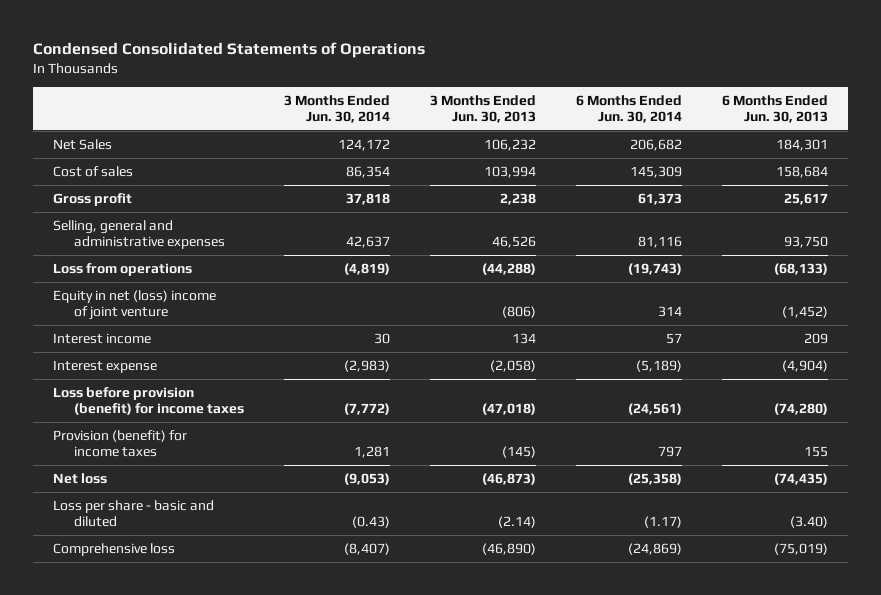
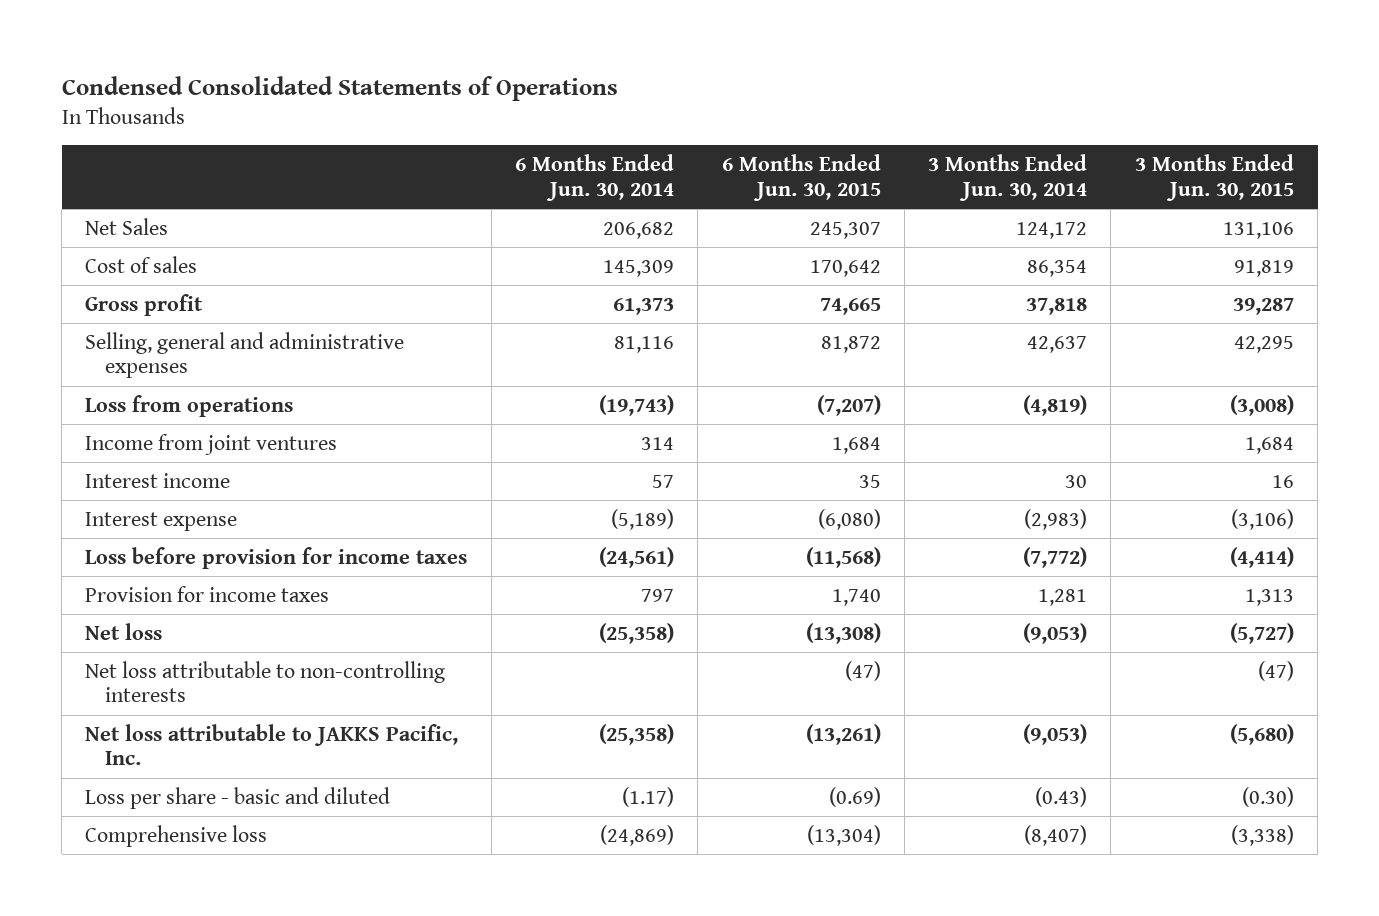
- | 3 Months Ended Jun. 30, 2014 | 3 Months Ended Jun. 30, 2013 | 6 Months Ended Jun. 30, 2014 | 6 Months Ended Jun. 30, 2013
+ | 6 Months Ended Jun. 30, 2014 | 6 Months Ended Jun. 30, 2015 | 3 Months Ended Jun. 30, 2014 | 3 Months Ended Jun. 30, 2015
- Equity in net (loss) income of joint venture | | (806) | 314 | (1,452)
+ Income from joint ventures | 314 | 1,684 | | 1,684
- Loss before provision (benefit) for income taxes | (7,772) | (47,018) | (24,561) | (74,280)
- Provision (benefit) for income taxes | 1,281 | (145) | 797 | 155
+ Loss before provision for income taxes | (24,561) | (11,568) | (7,772) | (4,414)
+ Provision for income taxes | 797 | 1,740 | 1,281 | 1,313
+ Net loss attributable to non-controlling interests | | (47) | | (47)
+ Net loss attributable to JAKKS Pacific, Inc. | (25,358) | (13,261) | (9,053) | (5,680)

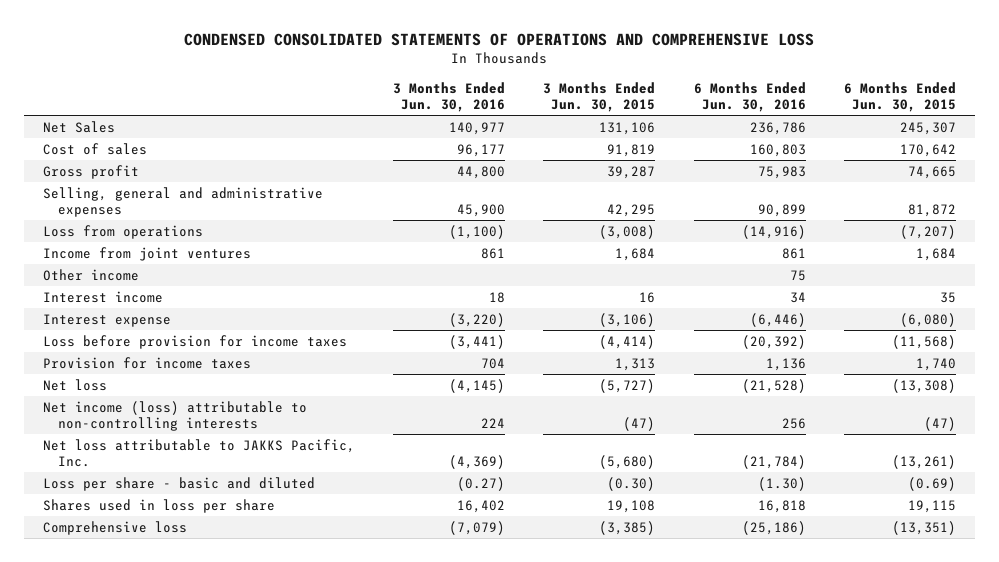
- Condensed Consolidated Statements of Operations
+ CONDENSED CONSOLIDATED STATEMENTS OF OPERATIONS AND COMPREHENSIVE LOSS
- | 6 Months Ended Jun. 30, 2014 | 6 Months Ended Jun. 30, 2015 | 3 Months Ended Jun. 30, 2014 | 3 Months Ended Jun. 30, 2015
+ | 3 Months Ended Jun. 30, 2016 | 3 Months Ended Jun. 30, 2015 | 6 Months Ended Jun. 30, 2016 | 6 Months Ended Jun. 30, 2015
+ Other income | | | 75 |
- Net loss attributable to non-controlling interests | | (47) | | (47)
+ Net income (loss) attributable to non-controlling interests | 224 | (47) | 256 | (47)
- Comprehensive loss | (24,869) | (13,304) | (8,407) | (3,338)
+ Shares used in loss per share | 16,402 | 19,108 | 16,818 | 19,115
+ Comprehensive loss | (7,079) | (3,385) | (25,186) | (13,351)

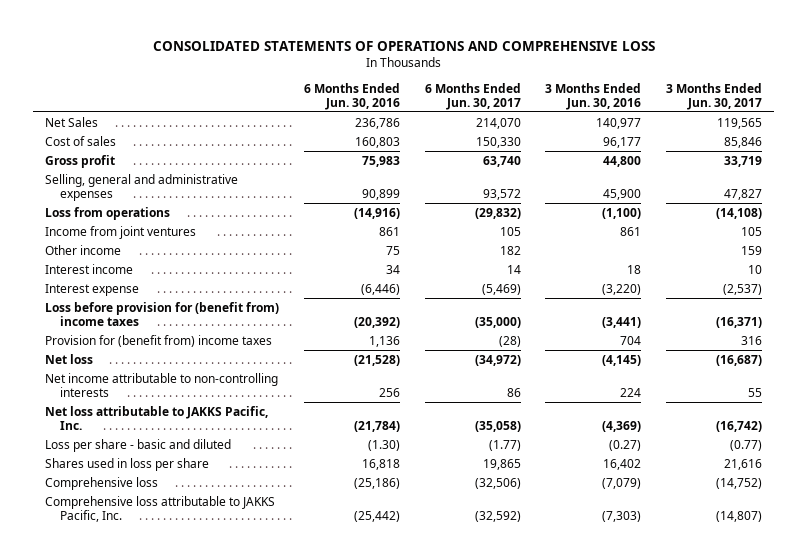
- CONDENSED CONSOLIDATED STATEMENTS OF OPERATIONS AND COMPREHENSIVE LOSS
+ CONSOLIDATED STATEMENTS OF OPERATIONS AND COMPREHENSIVE LOSS
- | 3 Months Ended Jun. 30, 2016 | 3 Months Ended Jun. 30, 2015 | 6 Months Ended Jun. 30, 2016 | 6 Months Ended Jun. 30, 2015
+ | 6 Months Ended Jun. 30, 2016 | 6 Months Ended Jun. 30, 2017 | 3 Months Ended Jun. 30, 2016 | 3 Months Ended Jun. 30, 2017
- Loss before provision for income taxes | (3,441) | (4,414) | (20,392) | (11,568)
- Provision for income taxes | 704 | 1,313 | 1,136 | 1,740
+ Loss before provision for (benefit from) income taxes | (20,392) | (35,000) | (3,441) | (16,371)
+ Provision for (benefit from) income taxes | 1,136 | (28) | 704 | 316
- Net income (loss) attributable to non-controlling interests | 224 | (47) | 256 | (47)
+ Net income attributable to non-controlling interests | 256 | 86 | 224 | 55
+ Comprehensive loss attributable to JAKKS Pacific, Inc. | (25,442) | (32,592) | (7,303) | (14,807)

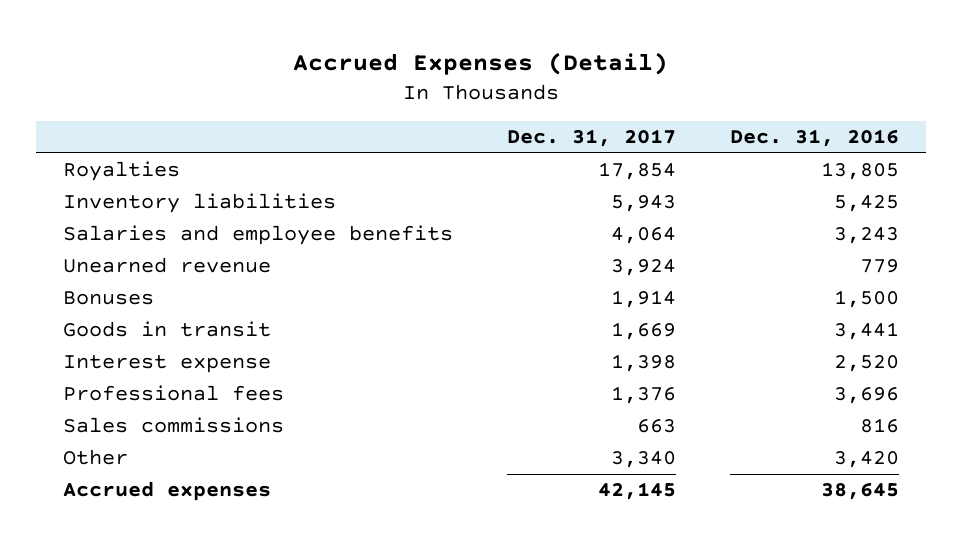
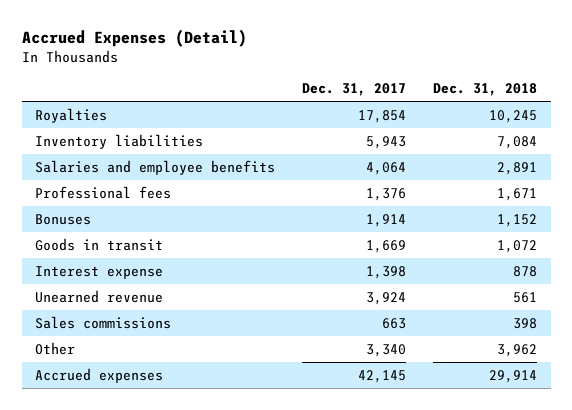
- | Dec. 31, 2017 | Dec. 31, 2016
+ | Dec. 31, 2017 | Dec. 31, 2018
moved up: Professional fees | 1,376 | 1,671
moved down: Unearned revenue | 3,924 | 561

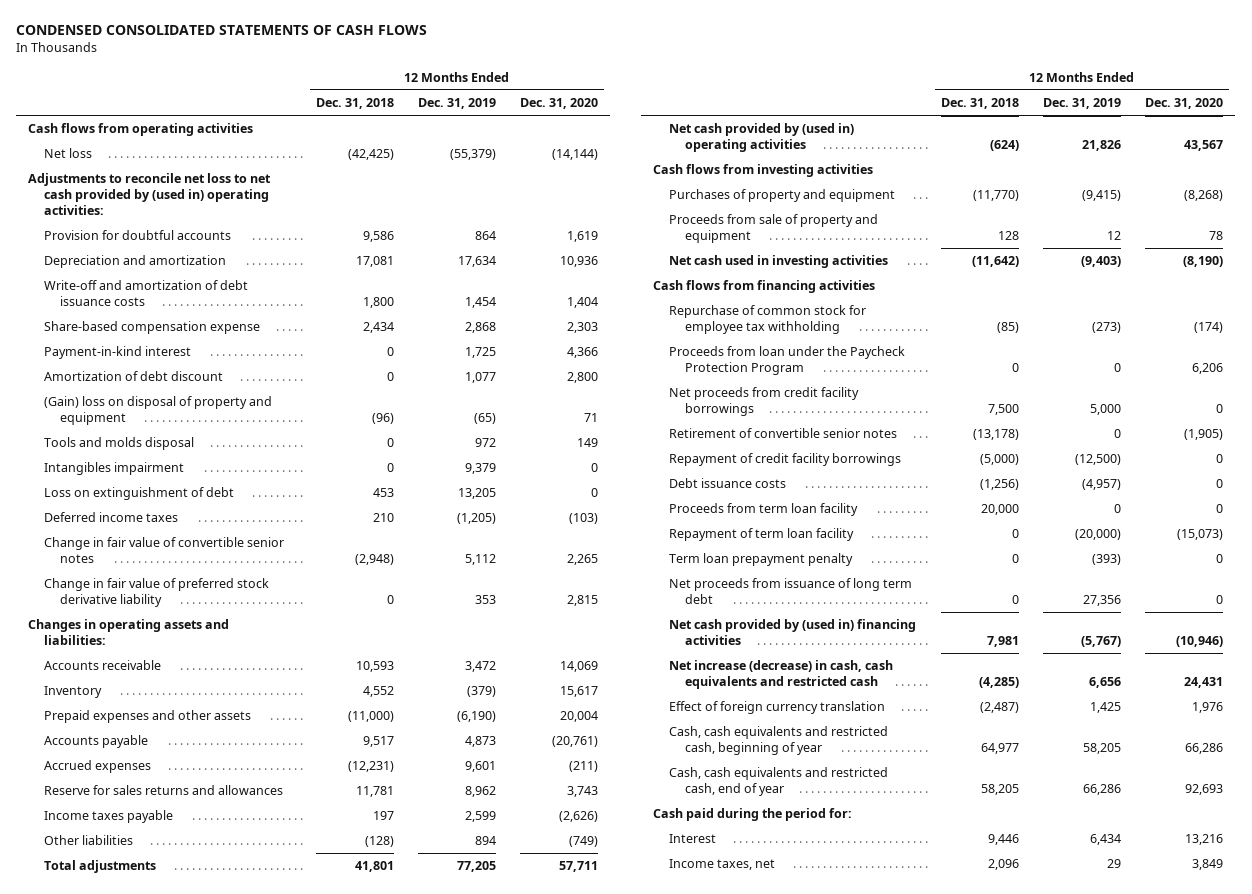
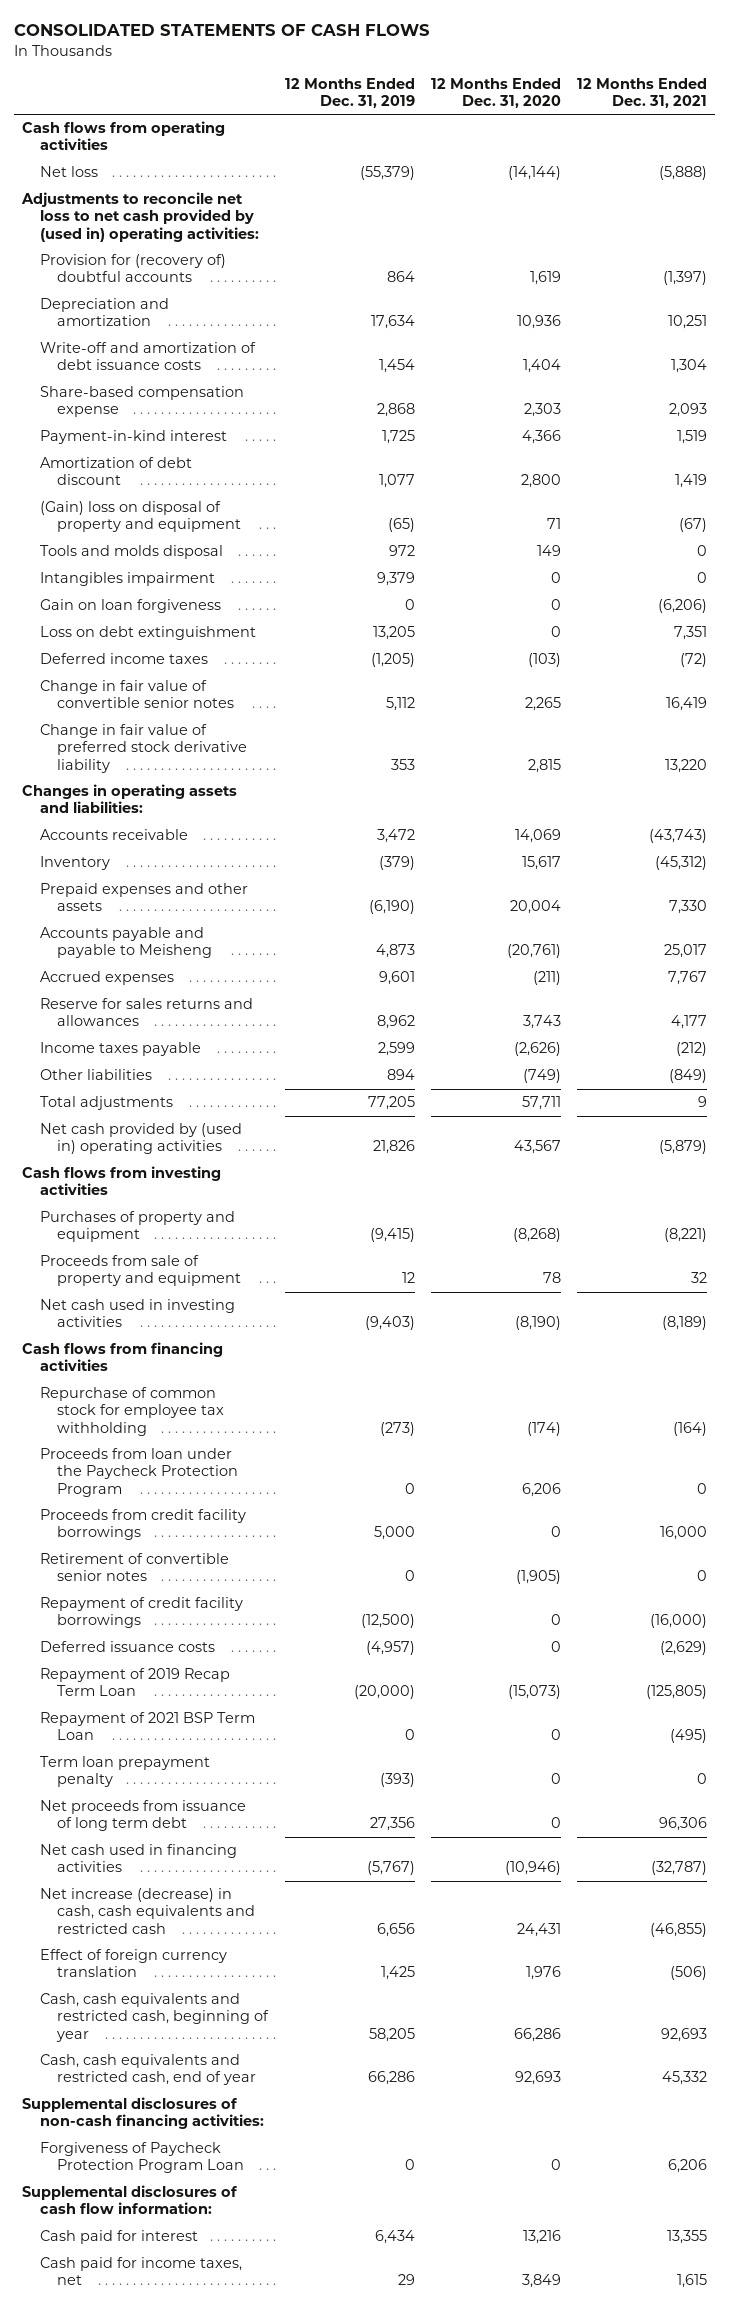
- CONDENSED CONSOLIDATED STATEMENTS OF CASH FLOWS
+ CONSOLIDATED STATEMENTS OF CASH FLOWS
- | 12 Months Ended Dec. 31, 2018 | 12 Months Ended Dec. 31, 2019 | 12 Months Ended Dec. 31, 2020
+ | 12 Months Ended Dec. 31, 2019 | 12 Months Ended Dec. 31, 2020 | 12 Months Ended Dec. 31, 2021
- Provision for doubtful accounts | 9,586 | 864 | 1,619
+ Provision for (recovery of) doubtful accounts | 864 | 1,619 | (1,397)
- Loss on extinguishment of debt | 453 | 13,205 | 0
+ Gain on loan forgiveness | 0 | 0 | (6,206)
+ Loss on debt extinguishment | 13,205 | 0 | 7,351
- Accounts payable | 9,517 | 4,873 | (20,761)
+ Accounts payable and payable to Meisheng | 4,873 | (20,761) | 25,017
- Net proceeds from credit facility borrowings | 7,500 | 5,000 | 0
+ Proceeds from credit facility borrowings | 5,000 | 0 | 16,000
- Debt issuance costs | (1,256) | (4,957) | 0
- Proceeds from term loan facility | 20,000 | 0 | 0
- Repayment of term loan facility | 0 | (20,000) | (15,073)
+ Deferred issuance costs | (4,957) | 0 | (2,629)
+ Repayment of 2019 Recap Term Loan | (20,000) | (15,073) | (125,805)
+ Repayment of 2021 BSP Term Loan | 0 | 0 | (495)
- Net cash provided by (used in) financing activities | 7,981 | (5,767) | (10,946)
+ Net cash used in financing activities | (5,767) | (10,946) | (32,787)
- Cash paid during the period for:
- Interest | 9,446 | 6,434 | 13,216
- Income taxes, net | 2,096 | 29 | 3,849
+ Supplemental disclosures of non-cash financing activities:
+ Forgiveness of Paycheck Protection Program Loan | 0 | 0 | 6,206
+ Supplemental disclosures of cash flow information:
+ Cash paid for interest | 6,434 | 13,216 | 13,355
+ Cash paid for income taxes, net | 29 | 3,849 | 1,615

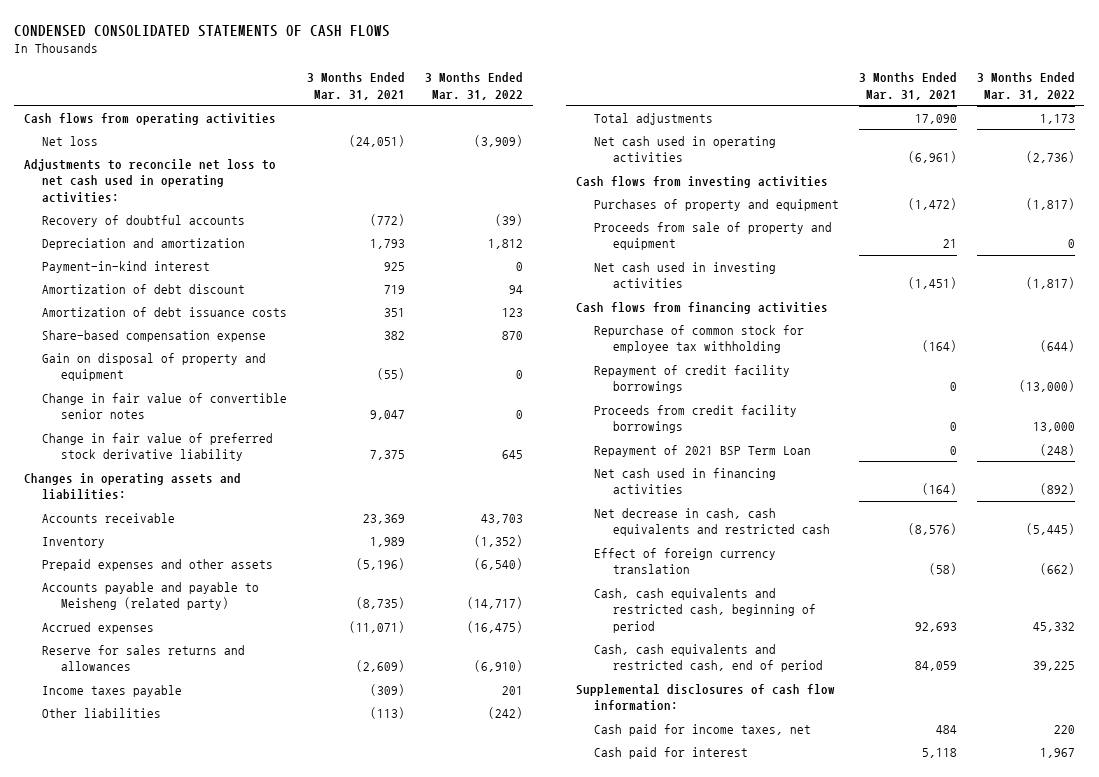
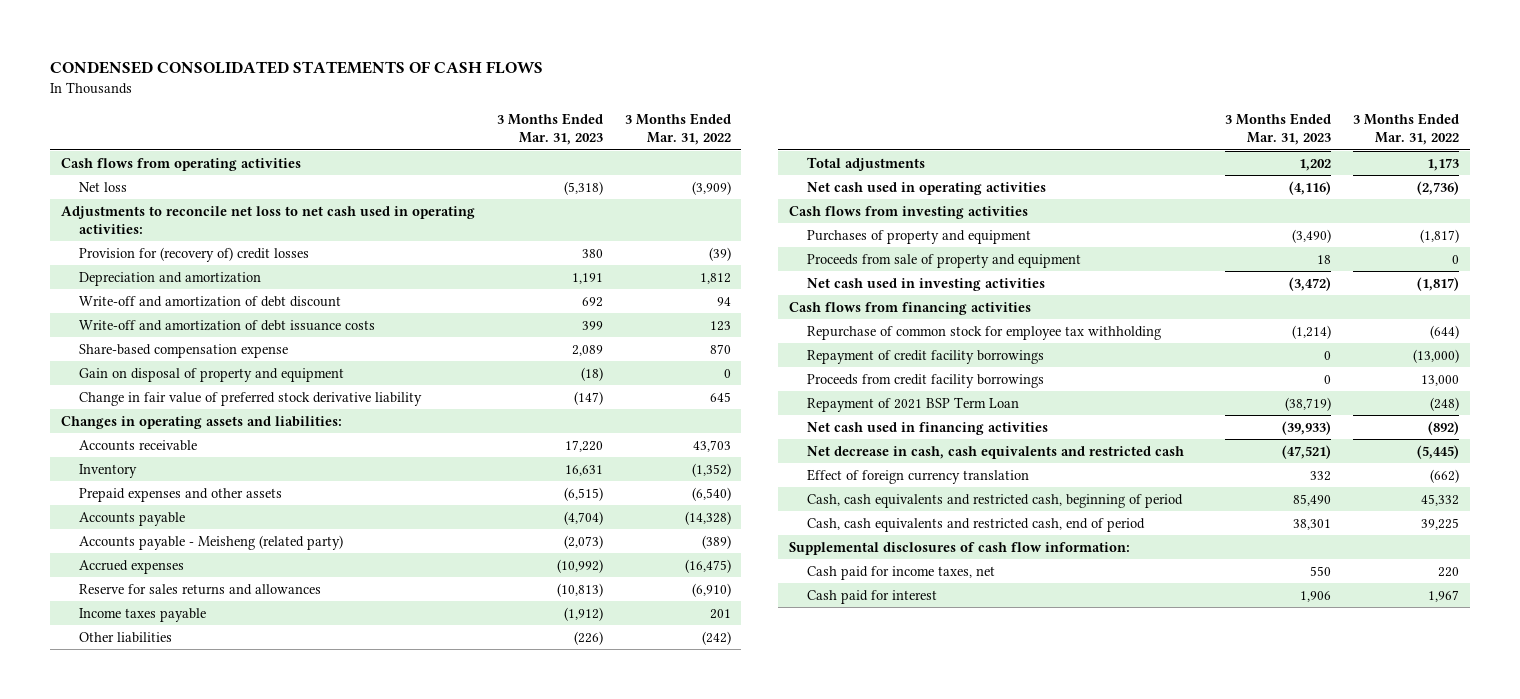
- | 3 Months Ended Mar. 31, 2021 | 3 Months Ended Mar. 31, 2022
+ | 3 Months Ended Mar. 31, 2023 | 3 Months Ended Mar. 31, 2022
- Recovery of doubtful accounts | (772) | (39)
+ Provision for (recovery of) credit losses | 380 | (39)
- Payment-in-kind interest | 925 | 0
- Amortization of debt discount | 719 | 94
- Amortization of debt issuance costs | 351 | 123
+ Write-off and amortization of debt discount | 692 | 94
+ Write-off and amortization of debt issuance costs | 399 | 123
- Change in fair value of convertible senior notes | 9,047 | 0
- Accounts payable and payable to Meisheng (related party) | (8,735) | (14,717)
+ Accounts payable | (4,704) | (14,328)
+ Accounts payable - Meisheng (related party) | (2,073) | (389)

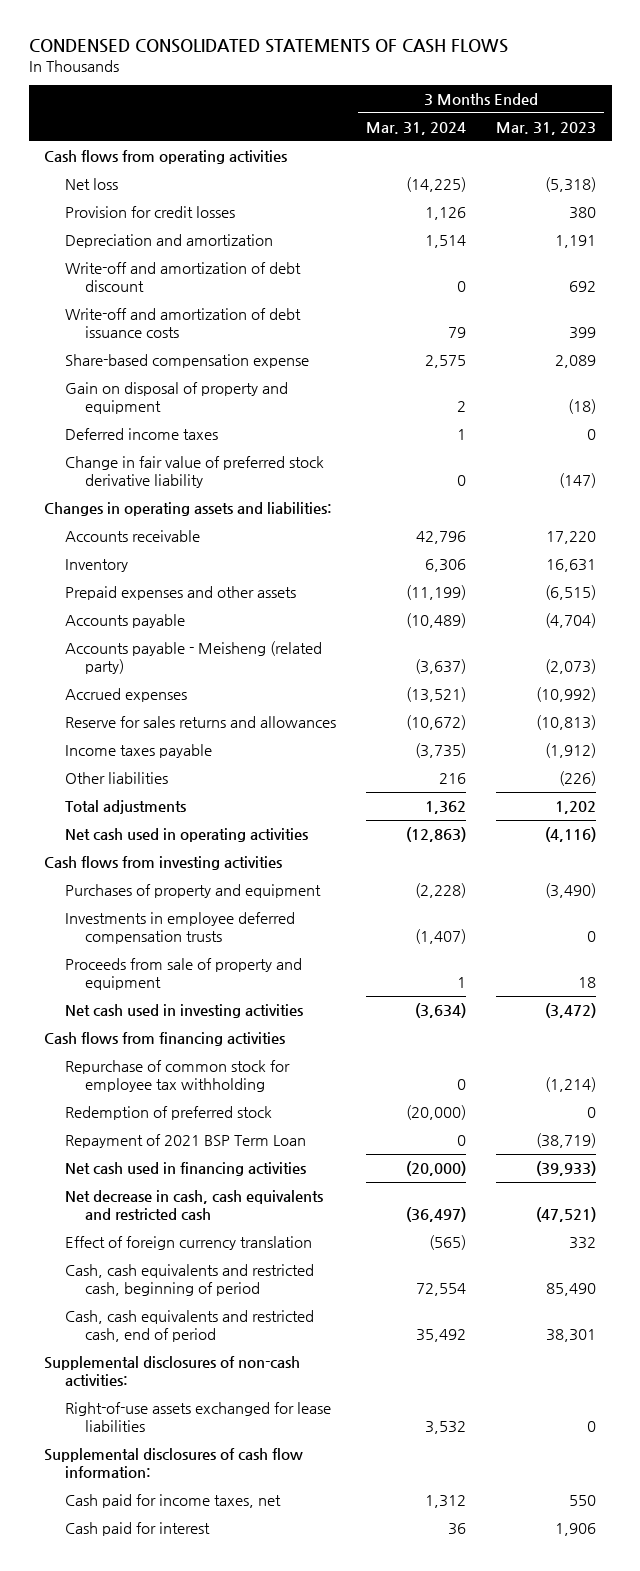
- | 3 Months Ended Mar. 31, 2023 | 3 Months Ended Mar. 31, 2022
+ | 3 Months Ended Mar. 31, 2024 | 3 Months Ended Mar. 31, 2023
- Adjustments to reconcile net loss to net cash used in operating activities:
- Provision for (recovery of) credit losses | 380 | (39)
+ Provision for credit losses | 1,126 | 380
+ Deferred income taxes | 1 | 0
+ Investments in employee deferred compensation trusts | (1,407) | 0
- Repayment of credit facility borrowings | 0 | (13,000)
- Proceeds from credit facility borrowings | 0 | 13,000
+ Redemption of preferred stock | (20,000) | 0
+ Supplemental disclosures of non-cash activities:
+ Right-of-use assets exchanged for lease liabilities | 3,532 | 0

